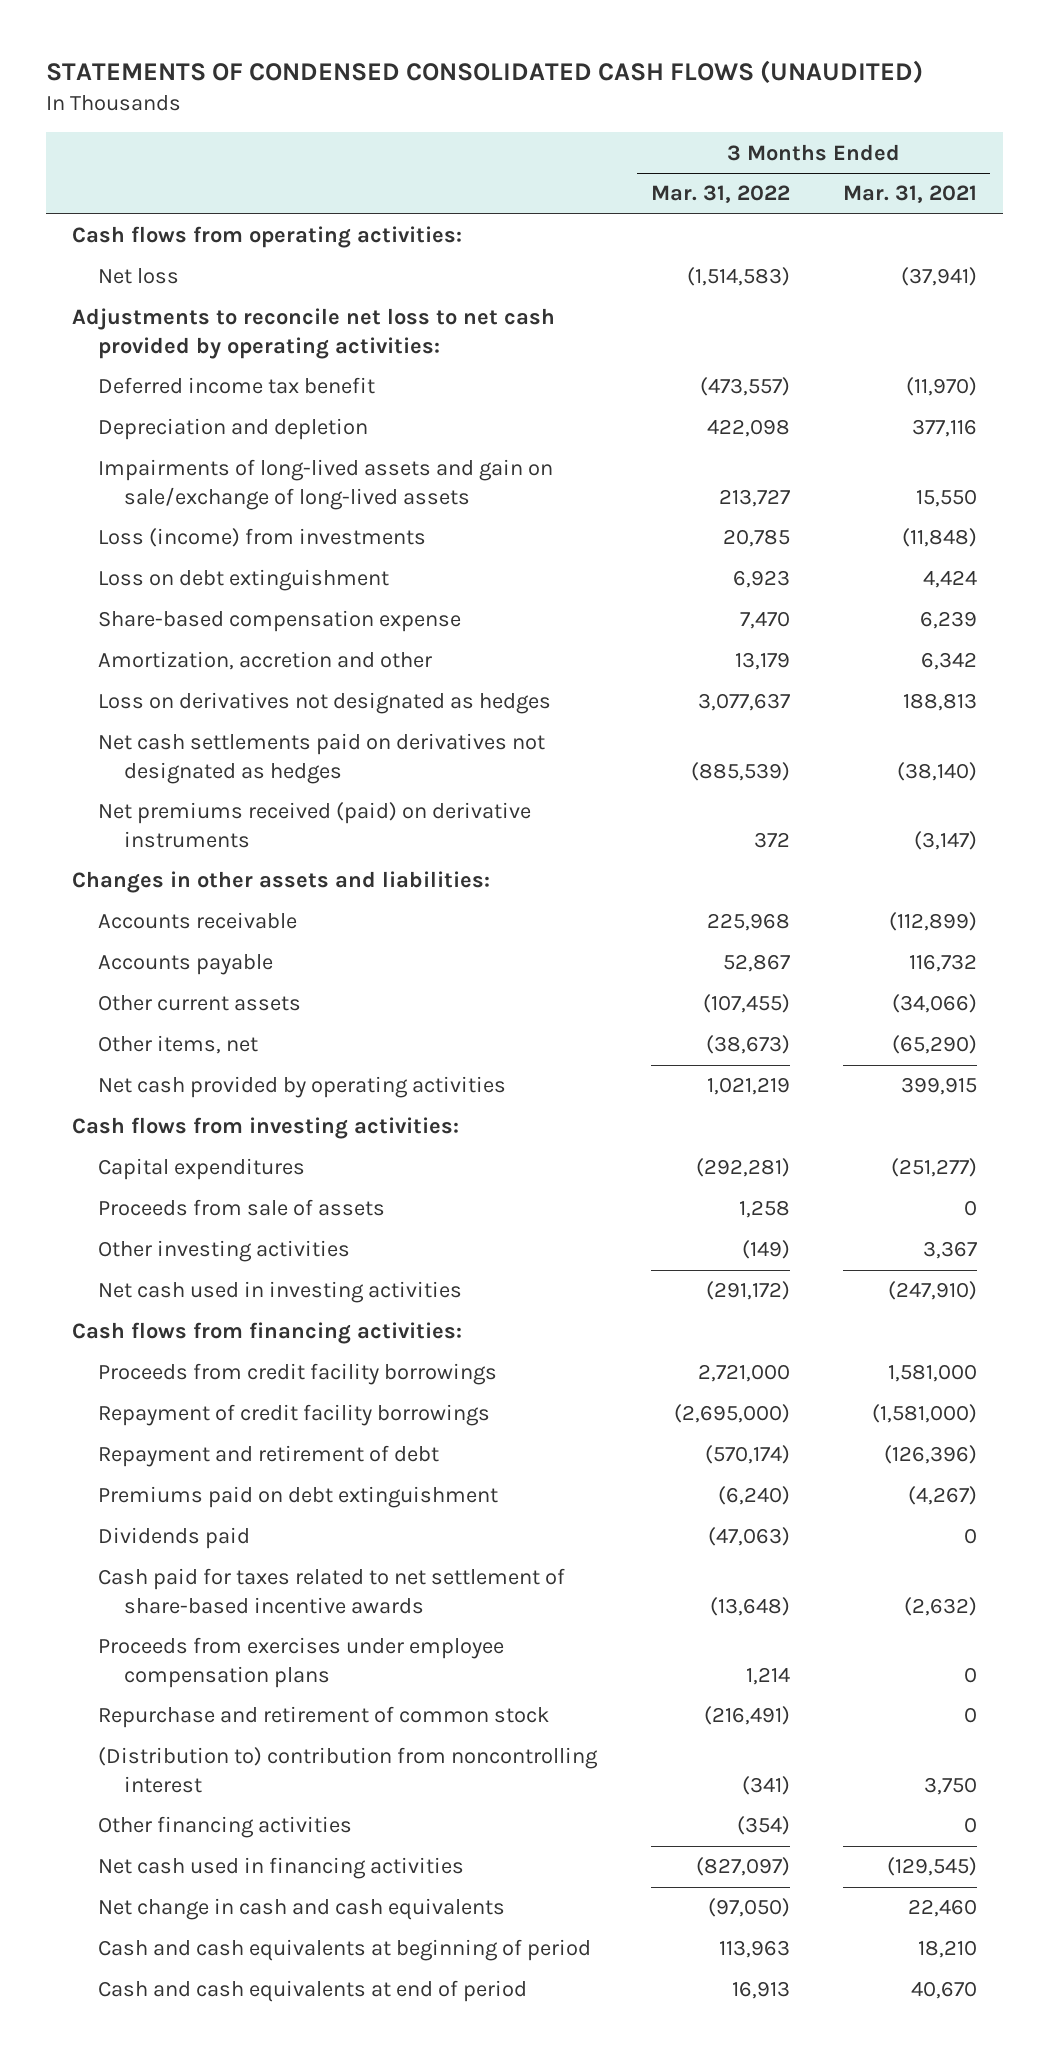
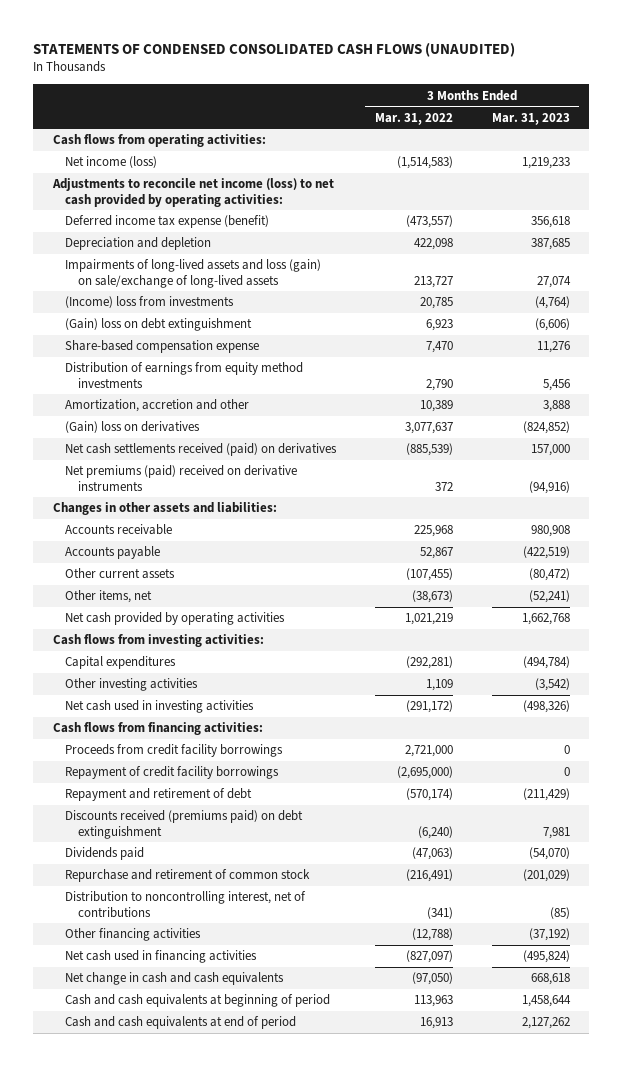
- | 3 Months Ended Mar. 31, 2022 | 3 Months Ended Mar. 31, 2021
+ | 3 Months Ended Mar. 31, 2022 | 3 Months Ended Mar. 31, 2023
- Net loss | (1,514,583) | (37,941)
- Adjustments to reconcile net loss to net cash provided by operating activities:
- Deferred income tax benefit | (473,557) | (11,970)
+ Net income (loss) | (1,514,583) | 1,219,233
+ Adjustments to reconcile net income (loss) to net cash provided by operating activities:
+ Deferred income tax expense (benefit) | (473,557) | 356,618
- Impairments of long-lived assets and gain on sale/exchange of long-lived assets | 213,727 | 15,550
- Loss (income) from investments | 20,785 | (11,848)
- Loss on debt extinguishment | 6,923 | 4,424
+ Impairments of long-lived assets and loss (gain) on sale/exchange of long-lived assets | 213,727 | 27,074
+ (Income) loss from investments | 20,785 | (4,764)
+ (Gain) loss on debt extinguishment | 6,923 | (6,606)
- Amortization, accretion and other | 13,179 | 6,342
- Loss on derivatives not designated as hedges | 3,077,637 | 188,813
- Net cash settlements paid on derivatives not designated as hedges | (885,539) | (38,140)
- Net premiums received (paid) on derivative instruments | 372 | (3,147)
+ Distribution of earnings from equity method investments | 2,790 | 5,456
+ Amortization, accretion and other | 10,389 | 3,888
+ (Gain) loss on derivatives | 3,077,637 | (824,852)
+ Net cash settlements received (paid) on derivatives | (885,539) | 157,000
+ Net premiums (paid) received on derivative instruments | 372 | (94,916)
- Proceeds from sale of assets | 1,258 | 0
- Other investing activities | (149) | 3,367
+ Other investing activities | 1,109 | (3,542)
- Premiums paid on debt extinguishment | (6,240) | (4,267)
+ Discounts received (premiums paid) on debt extinguishment | (6,240) | 7,981
- Cash paid for taxes related to net settlement of share-based incentive awards | (13,648) | (2,632)
- Proceeds from exercises under employee compensation plans | 1,214 | 0
- (Distribution to) contribution from noncontrolling interest | (341) | 3,750
- Other financing activities | (354) | 0
+ Distribution to noncontrolling interest, net of contributions | (341) | (85)
+ Other financing activities | (12,788) | (37,192)

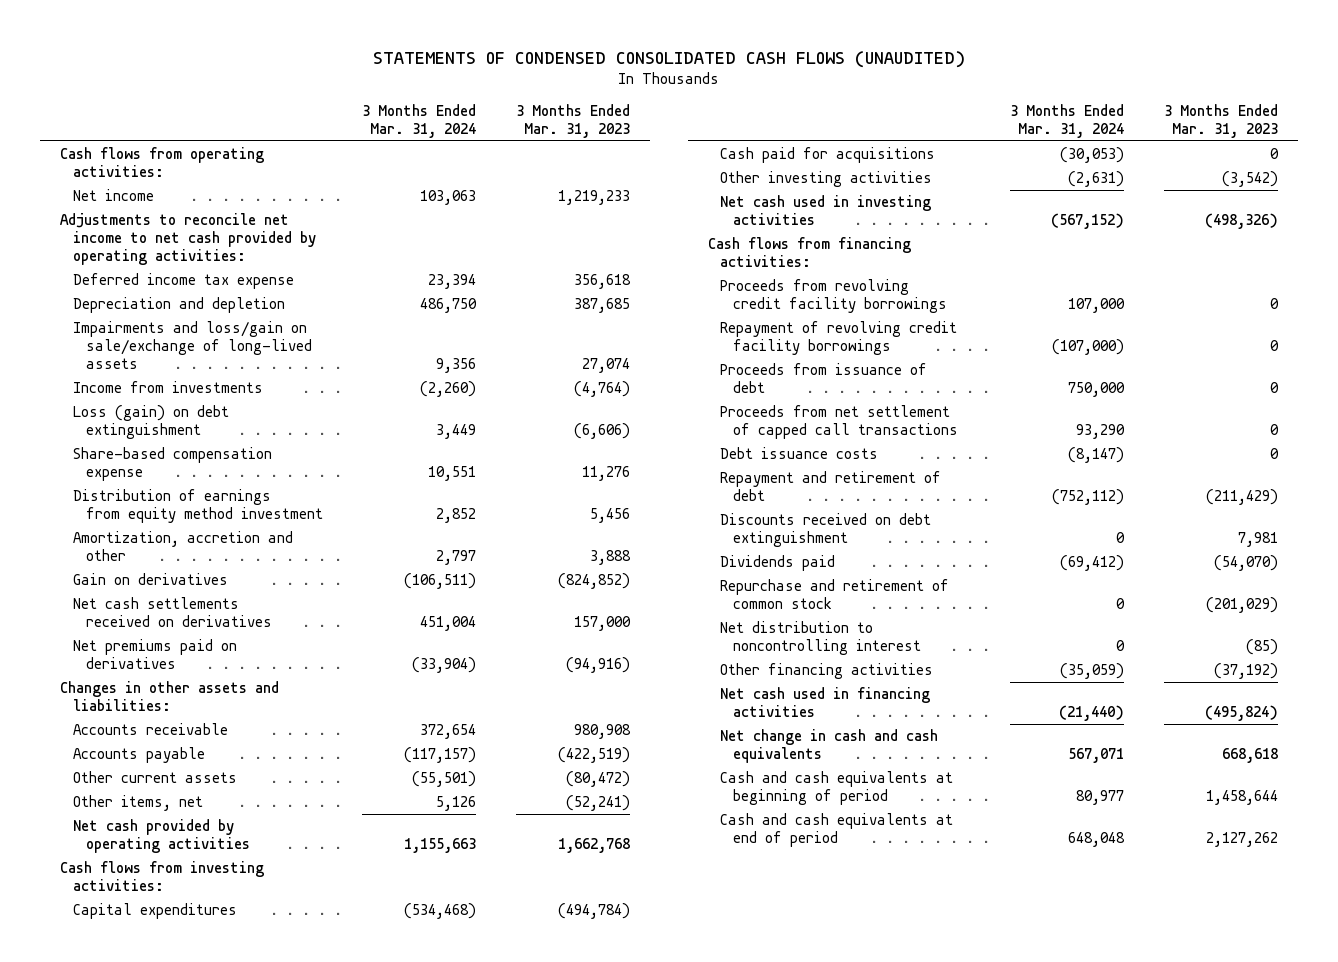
- | 3 Months Ended Mar. 31, 2022 | 3 Months Ended Mar. 31, 2023
+ | 3 Months Ended Mar. 31, 2024 | 3 Months Ended Mar. 31, 2023
- Net income (loss) | (1,514,583) | 1,219,233
- Adjustments to reconcile net income (loss) to net cash provided by operating activities:
- Deferred income tax expense (benefit) | (473,557) | 356,618
+ Net income | 103,063 | 1,219,233
+ Adjustments to reconcile net income to net cash provided by operating activities:
+ Deferred income tax expense | 23,394 | 356,618
- Impairments of long-lived assets and loss (gain) on sale/exchange of long-lived assets | 213,727 | 27,074
- (Income) loss from investments | 20,785 | (4,764)
- (Gain) loss on debt extinguishment | 6,923 | (6,606)
+ Impairments and loss/gain on sale/exchange of long-lived assets | 9,356 | 27,074
+ Income from investments | (2,260) | (4,764)
+ Loss (gain) on debt extinguishment | 3,449 | (6,606)
- Distribution of earnings from equity method investments | 2,790 | 5,456
+ Distribution of earnings from equity method investment | 2,852 | 5,456
- (Gain) loss on derivatives | 3,077,637 | (824,852)
- Net cash settlements received (paid) on derivatives | (885,539) | 157,000
- Net premiums (paid) received on derivative instruments | 372 | (94,916)
+ Gain on derivatives | (106,511) | (824,852)
+ Net cash settlements received on derivatives | 451,004 | 157,000
+ Net premiums paid on derivatives | (33,904) | (94,916)
+ Cash paid for acquisitions | (30,053) | 0
- Proceeds from credit facility borrowings | 2,721,000 | 0
- Repayment of credit facility borrowings | (2,695,000) | 0
+ Proceeds from revolving credit facility borrowings | 107,000 | 0
+ Repayment of revolving credit facility borrowings | (107,000) | 0
+ Proceeds from issuance of debt | 750,000 | 0
+ Proceeds from net settlement of capped call transactions | 93,290 | 0
+ Debt issuance costs | (8,147) | 0
- Discounts received (premiums paid) on debt extinguishment | (6,240) | 7,981
+ Discounts received on debt extinguishment | 0 | 7,981
- Distribution to noncontrolling interest, net of contributions | (341) | (85)
+ Net distribution to noncontrolling interest | 0 | (85)

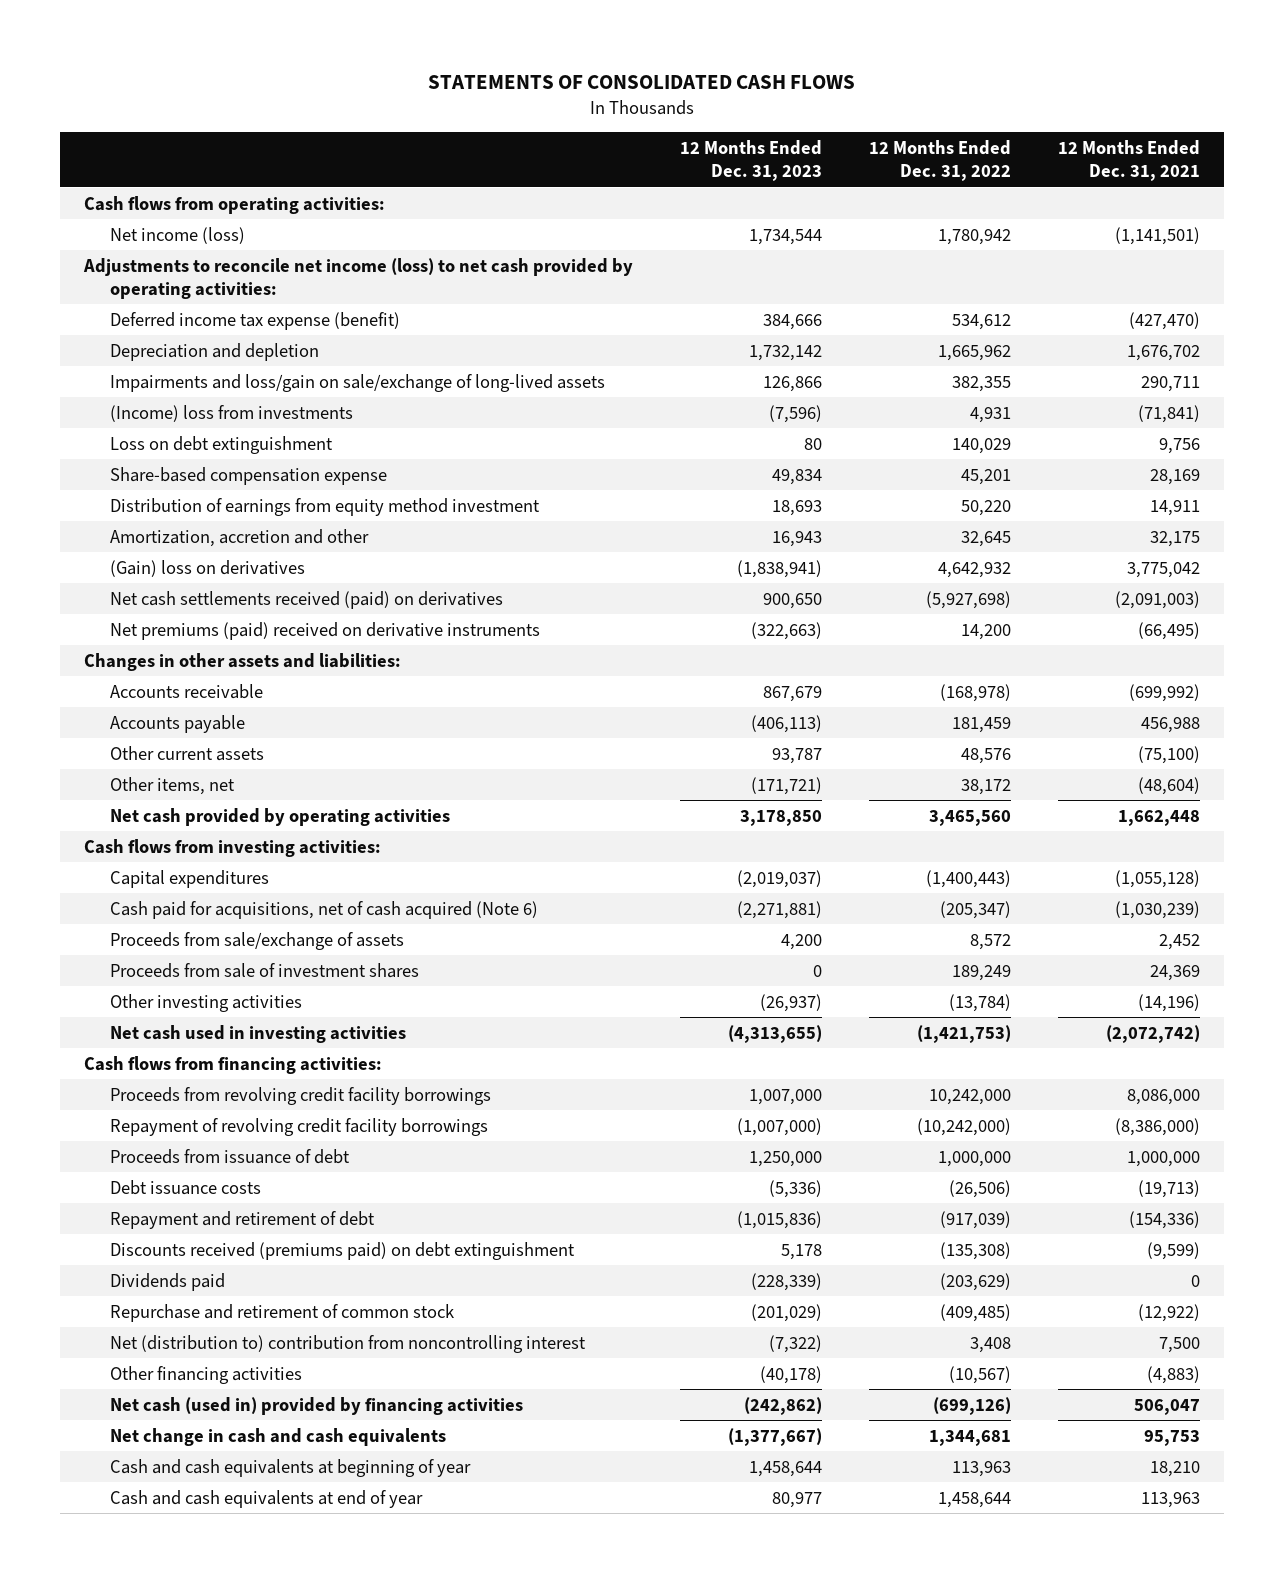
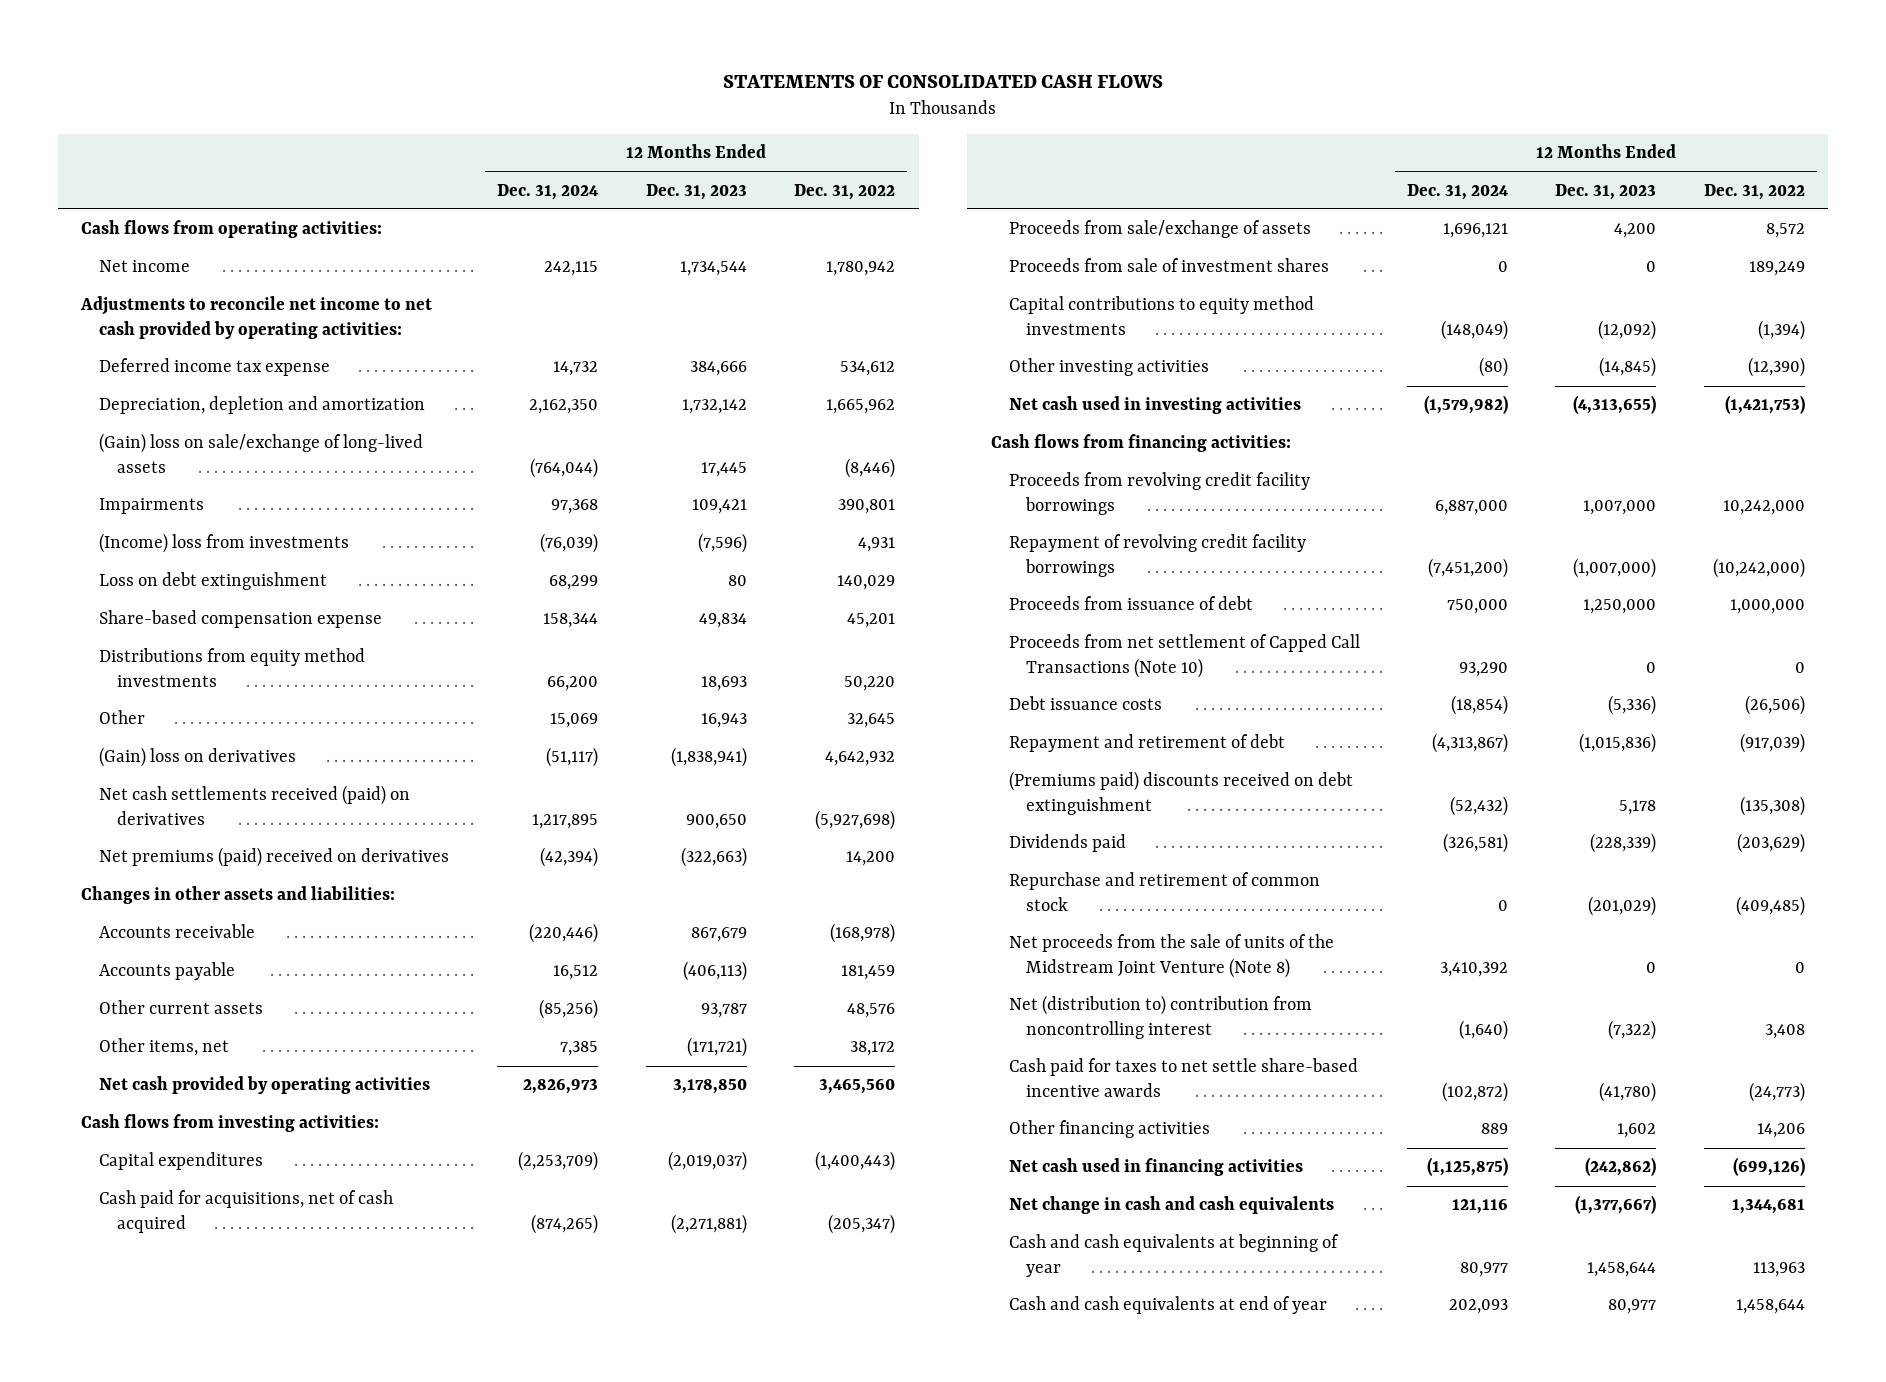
- | 12 Months Ended Dec. 31, 2023 | 12 Months Ended Dec. 31, 2022 | 12 Months Ended Dec. 31, 2021
+ | 12 Months Ended Dec. 31, 2024 | 12 Months Ended Dec. 31, 2023 | 12 Months Ended Dec. 31, 2022
- Net income (loss) | 1,734,544 | 1,780,942 | (1,141,501)
- Adjustments to reconcile net income (loss) to net cash provided by operating activities:
- Deferred income tax expense (benefit) | 384,666 | 534,612 | (427,470)
- Depreciation and depletion | 1,732,142 | 1,665,962 | 1,676,702
- Impairments and loss/gain on sale/exchange of long-lived assets | 126,866 | 382,355 | 290,711
+ Net income | 242,115 | 1,734,544 | 1,780,942
+ Adjustments to reconcile net income to net cash provided by operating activities:
+ Deferred income tax expense | 14,732 | 384,666 | 534,612
+ Depreciation, depletion and amortization | 2,162,350 | 1,732,142 | 1,665,962
+ (Gain) loss on sale/exchange of long-lived assets | (764,044) | 17,445 | (8,446)
+ Impairments | 97,368 | 109,421 | 390,801
- Distribution of earnings from equity method investment | 18,693 | 50,220 | 14,911
- Amortization, accretion and other | 16,943 | 32,645 | 32,175
+ Distributions from equity method investments | 66,200 | 18,693 | 50,220
+ Other | 15,069 | 16,943 | 32,645
- Net premiums (paid) received on derivative instruments | (322,663) | 14,200 | (66,495)
+ Net premiums (paid) received on derivatives | (42,394) | (322,663) | 14,200
- Cash paid for acquisitions, net of cash acquired (Note 6) | (2,271,881) | (205,347) | (1,030,239)
+ Cash paid for acquisitions, net of cash acquired | (874,265) | (2,271,881) | (205,347)
- Other investing activities | (26,937) | (13,784) | (14,196)
+ Capital contributions to equity method investments | (148,049) | (12,092) | (1,394)
+ Other investing activities | (80) | (14,845) | (12,390)
+ Proceeds from net settlement of Capped Call Transactions (Note 10) | 93,290 | 0 | 0
- Discounts received (premiums paid) on debt extinguishment | 5,178 | (135,308) | (9,599)
+ (Premiums paid) discounts received on debt extinguishment | (52,432) | 5,178 | (135,308)
+ Net proceeds from the sale of units of the Midstream Joint Venture (Note 8) | 3,410,392 | 0 | 0
- Other financing activities | (40,178) | (10,567) | (4,883)
- Net cash (used in) provided by financing activities | (242,862) | (699,126) | 506,047
+ Cash paid for taxes to net settle share-based incentive awards | (102,872) | (41,780) | (24,773)
+ Other financing activities | 889 | 1,602 | 14,206
+ Net cash used in financing activities | (1,125,875) | (242,862) | (699,126)

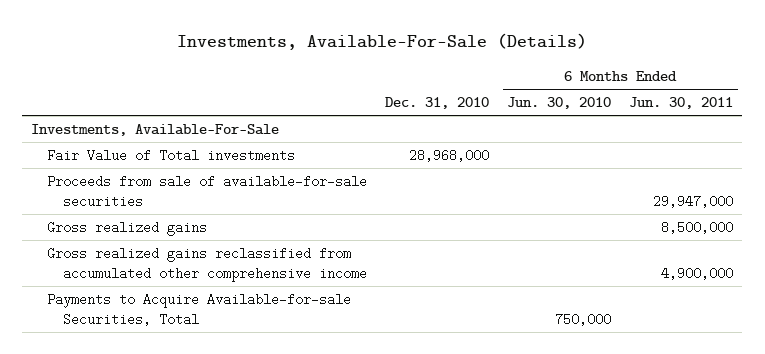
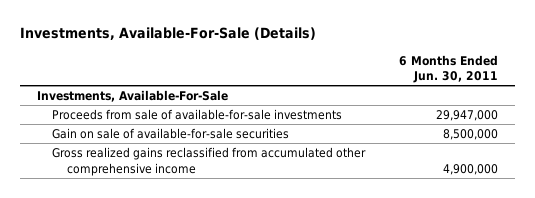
- | Dec. 31, 2010 | 6 Months Ended Jun. 30, 2010 | 6 Months Ended Jun. 30, 2011
+ | 6 Months Ended Jun. 30, 2011
- Fair Value of Total investments | 28,968,000 | |
- Proceeds from sale of available-for-sale securities | | | 29,947,000
- Gross realized gains | | | 8,500,000
+ Proceeds from sale of available-for-sale investments | 29,947,000
+ Gain on sale of available-for-sale securities | 8,500,000
- Payments to Acquire Available-for-sale Securities, Total | | 750,000 |

